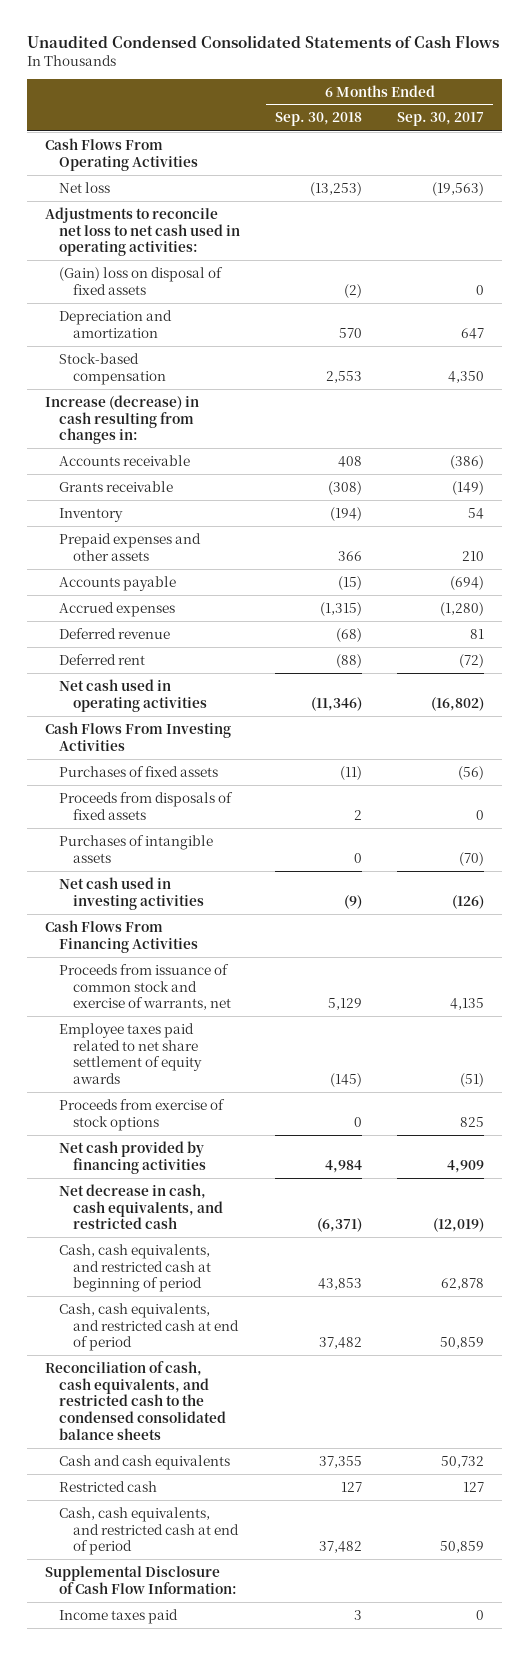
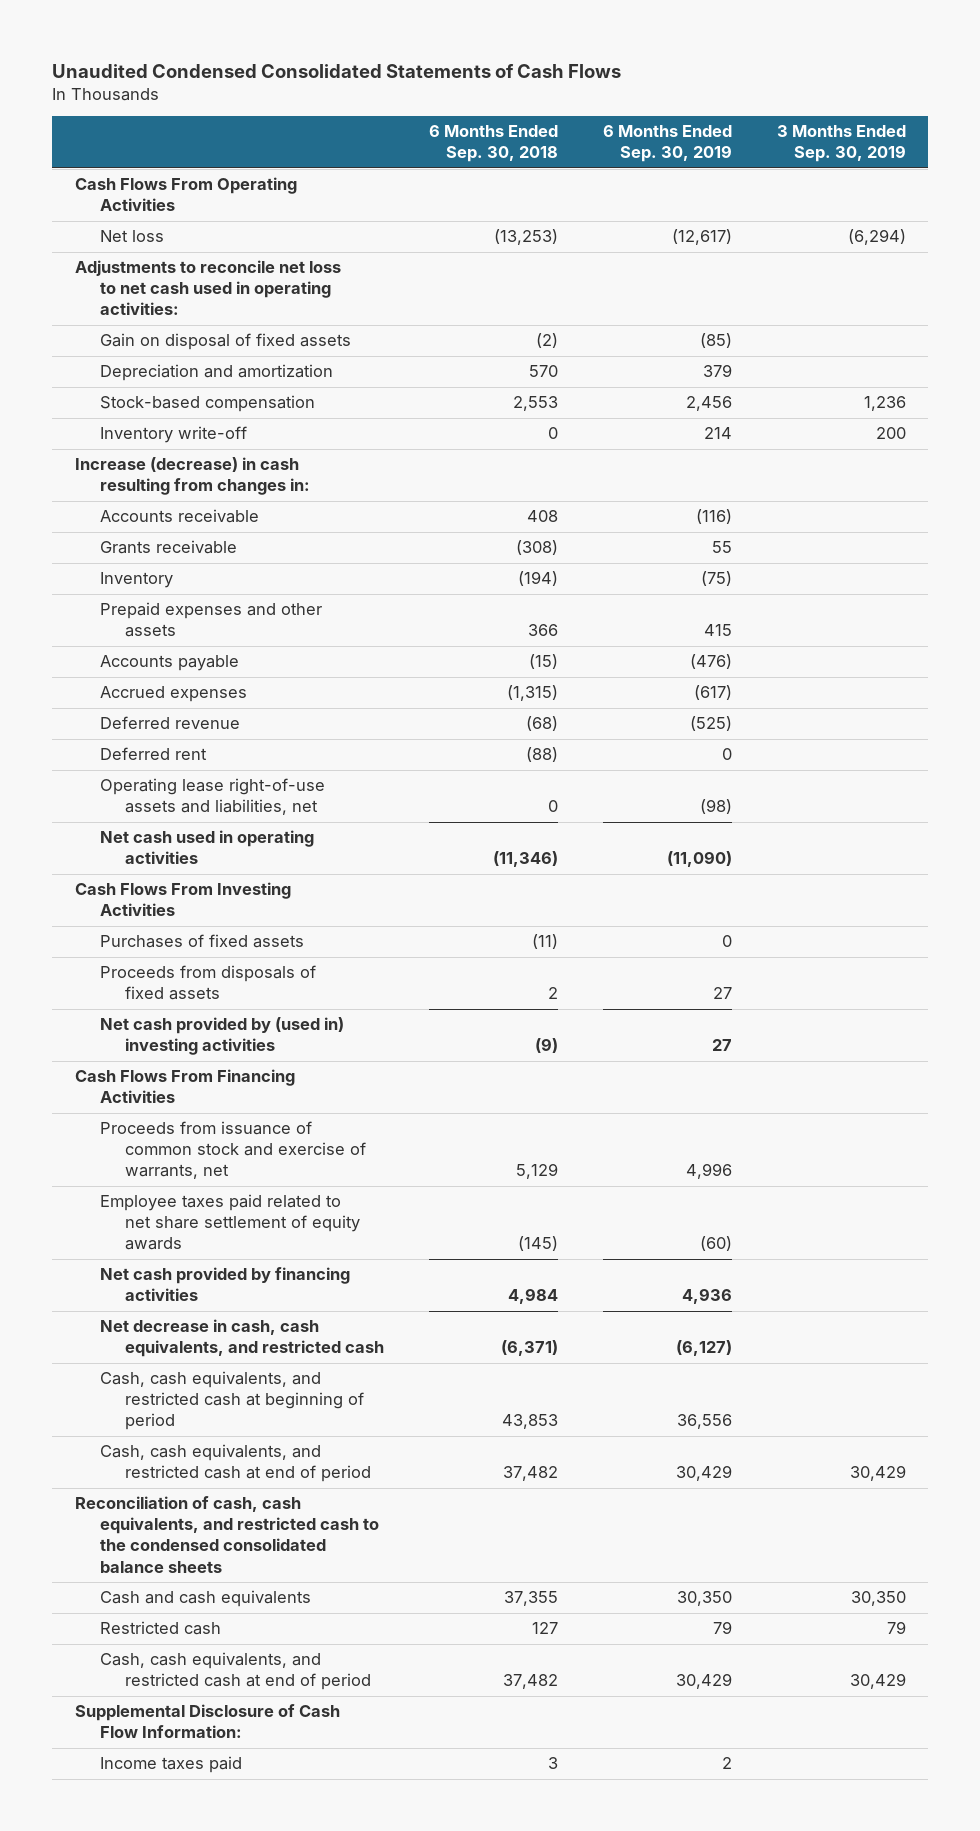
- | 6 Months Ended Sep. 30, 2018 | 6 Months Ended Sep. 30, 2017
+ | 6 Months Ended Sep. 30, 2018 | 6 Months Ended Sep. 30, 2019 | 3 Months Ended Sep. 30, 2019
- (Gain) loss on disposal of fixed assets | (2) | 0
+ Gain on disposal of fixed assets | (2) | (85) |
+ Inventory write-off | 0 | 214 | 200
+ Operating lease right-of-use assets and liabilities, net | 0 | (98) |
- Purchases of intangible assets | 0 | (70)
- Net cash used in investing activities | (9) | (126)
+ Net cash provided by (used in) investing activities | (9) | 27 |
- Proceeds from exercise of stock options | 0 | 825

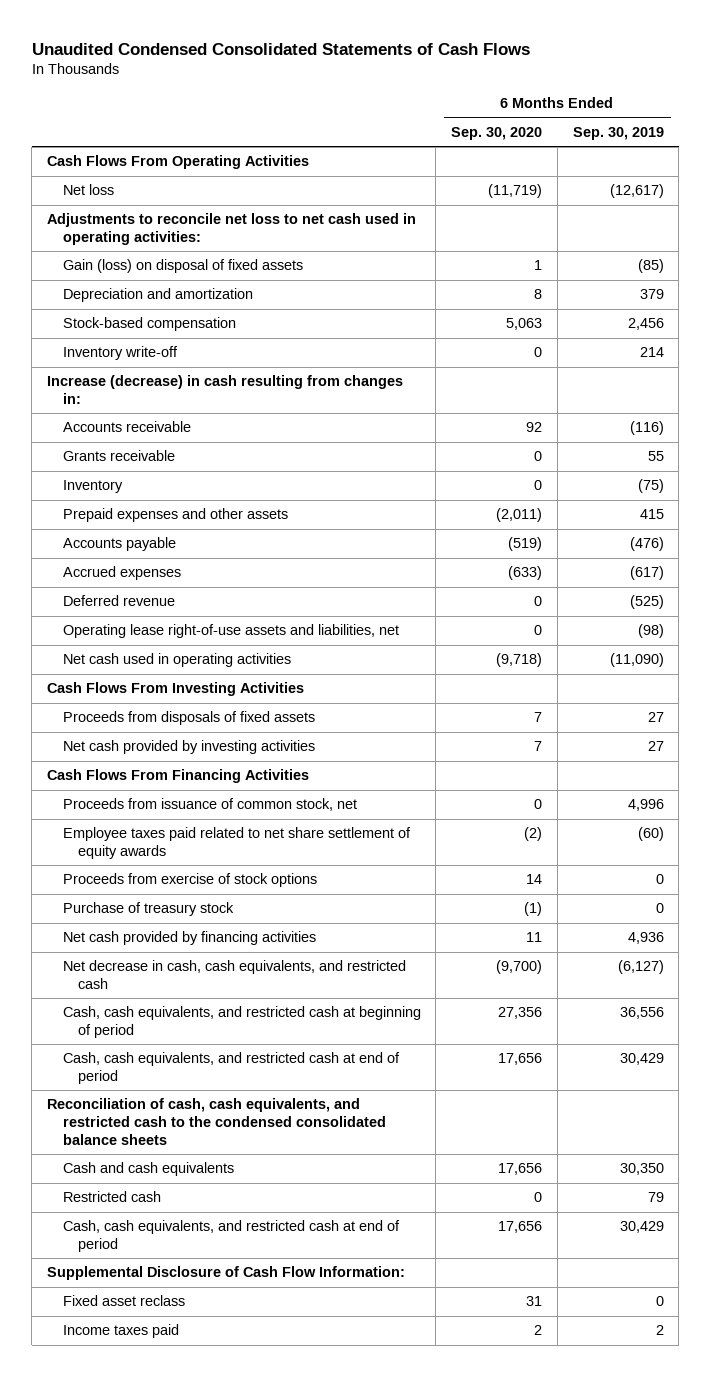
- | 6 Months Ended Sep. 30, 2018 | 6 Months Ended Sep. 30, 2019 | 3 Months Ended Sep. 30, 2019
+ | 6 Months Ended Sep. 30, 2020 | 6 Months Ended Sep. 30, 2019
- Gain on disposal of fixed assets | (2) | (85) |
+ Gain (loss) on disposal of fixed assets | 1 | (85)
- Deferred rent | (88) | 0 |
- Purchases of fixed assets | (11) | 0 |
- Net cash provided by (used in) investing activities | (9) | 27 |
+ Net cash provided by investing activities | 7 | 27
- Proceeds from issuance of common stock and exercise of warrants, net | 5,129 | 4,996 |
+ Proceeds from issuance of common stock, net | 0 | 4,996
+ Proceeds from exercise of stock options | 14 | 0
+ Purchase of treasury stock | (1) | 0
+ Fixed asset reclass | 31 | 0

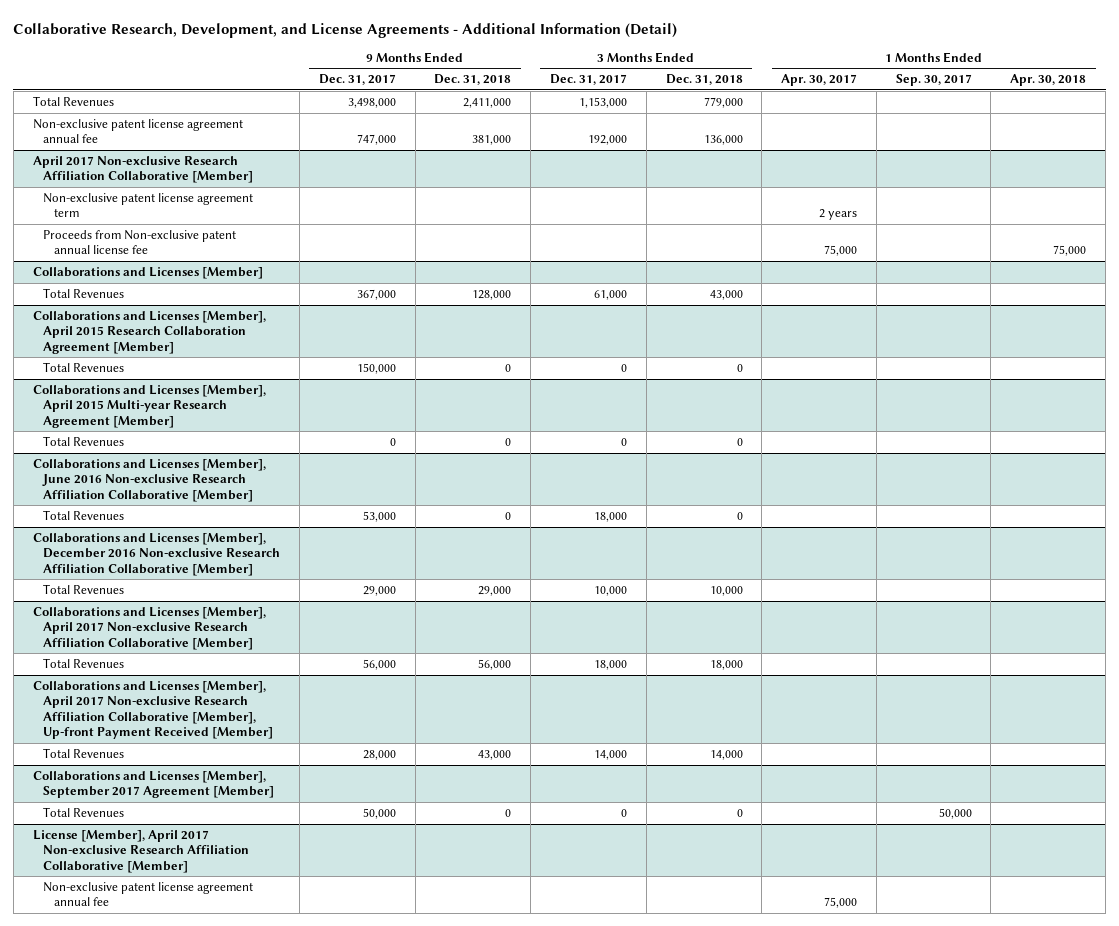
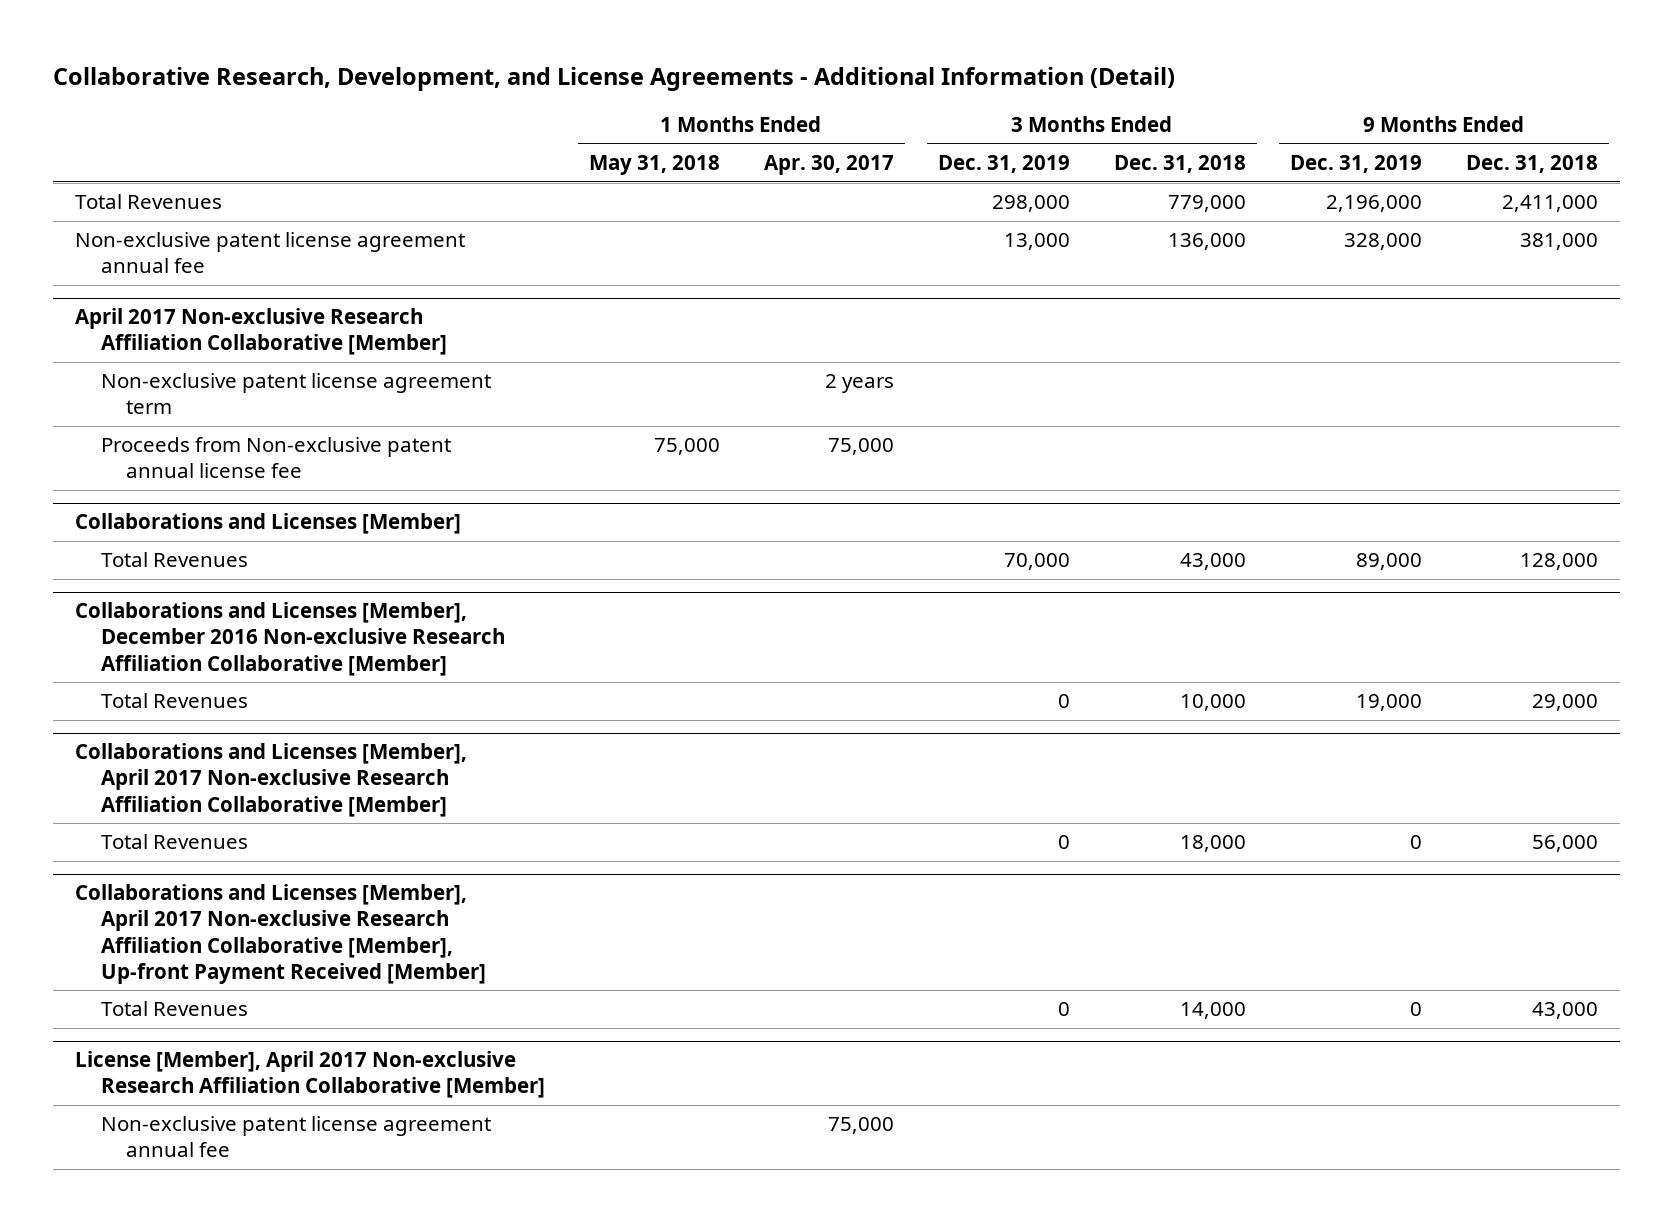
- | 9 Months Ended Dec. 31, 2017 | 9 Months Ended Dec. 31, 2018 | 3 Months Ended Dec. 31, 2017 | 3 Months Ended Dec. 31, 2018 | 1 Months Ended Apr. 30, 2017 | 1 Months Ended Sep. 30, 2017 | 1 Months Ended Apr. 30, 2018
+ | 1 Months Ended May 31, 2018 | 1 Months Ended Apr. 30, 2017 | 3 Months Ended Dec. 31, 2019 | 3 Months Ended Dec. 31, 2018 | 9 Months Ended Dec. 31, 2019 | 9 Months Ended Dec. 31, 2018
- Collaborations and Licenses [Member], April 2015 Research Collaboration Agreement [Member]
- Total Revenues | 150,000 | 0 | 0 | 0 | | |
- Collaborations and Licenses [Member], April 2015 Multi-year Research Agreement [Member]
- Total Revenues | 0 | 0 | 0 | 0 | | |
- Collaborations and Licenses [Member], June 2016 Non-exclusive Research Affiliation Collaborative [Member]
- Total Revenues | 53,000 | 0 | 18,000 | 0 | | |
- Collaborations and Licenses [Member], September 2017 Agreement [Member]
- Total Revenues | 50,000 | 0 | 0 | 0 | | 50,000 |

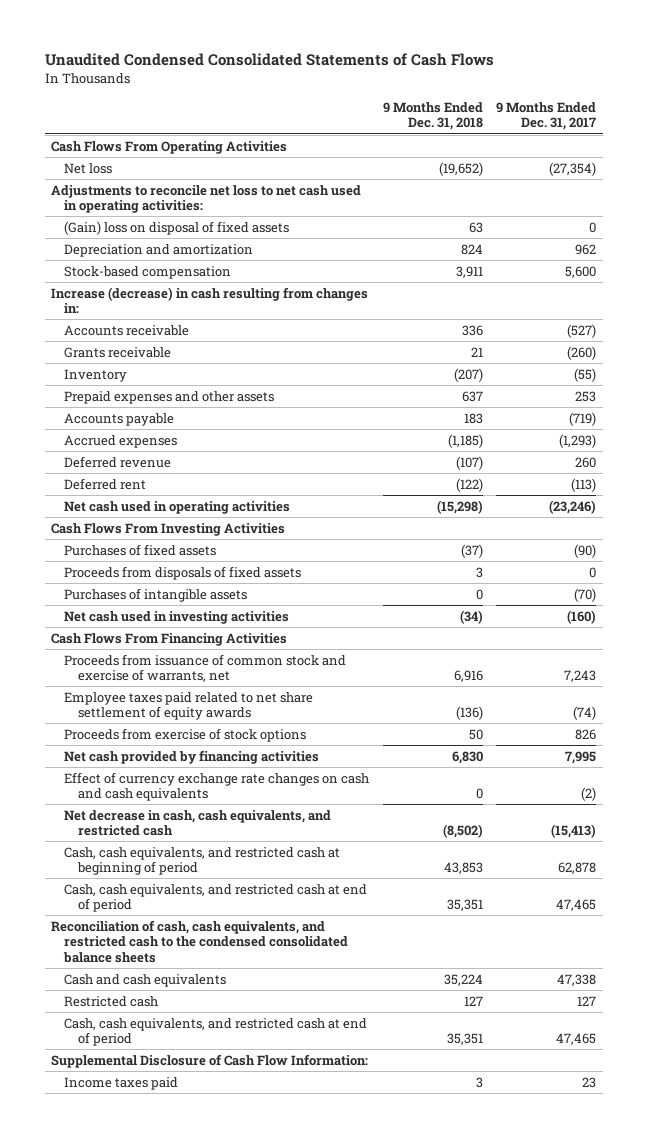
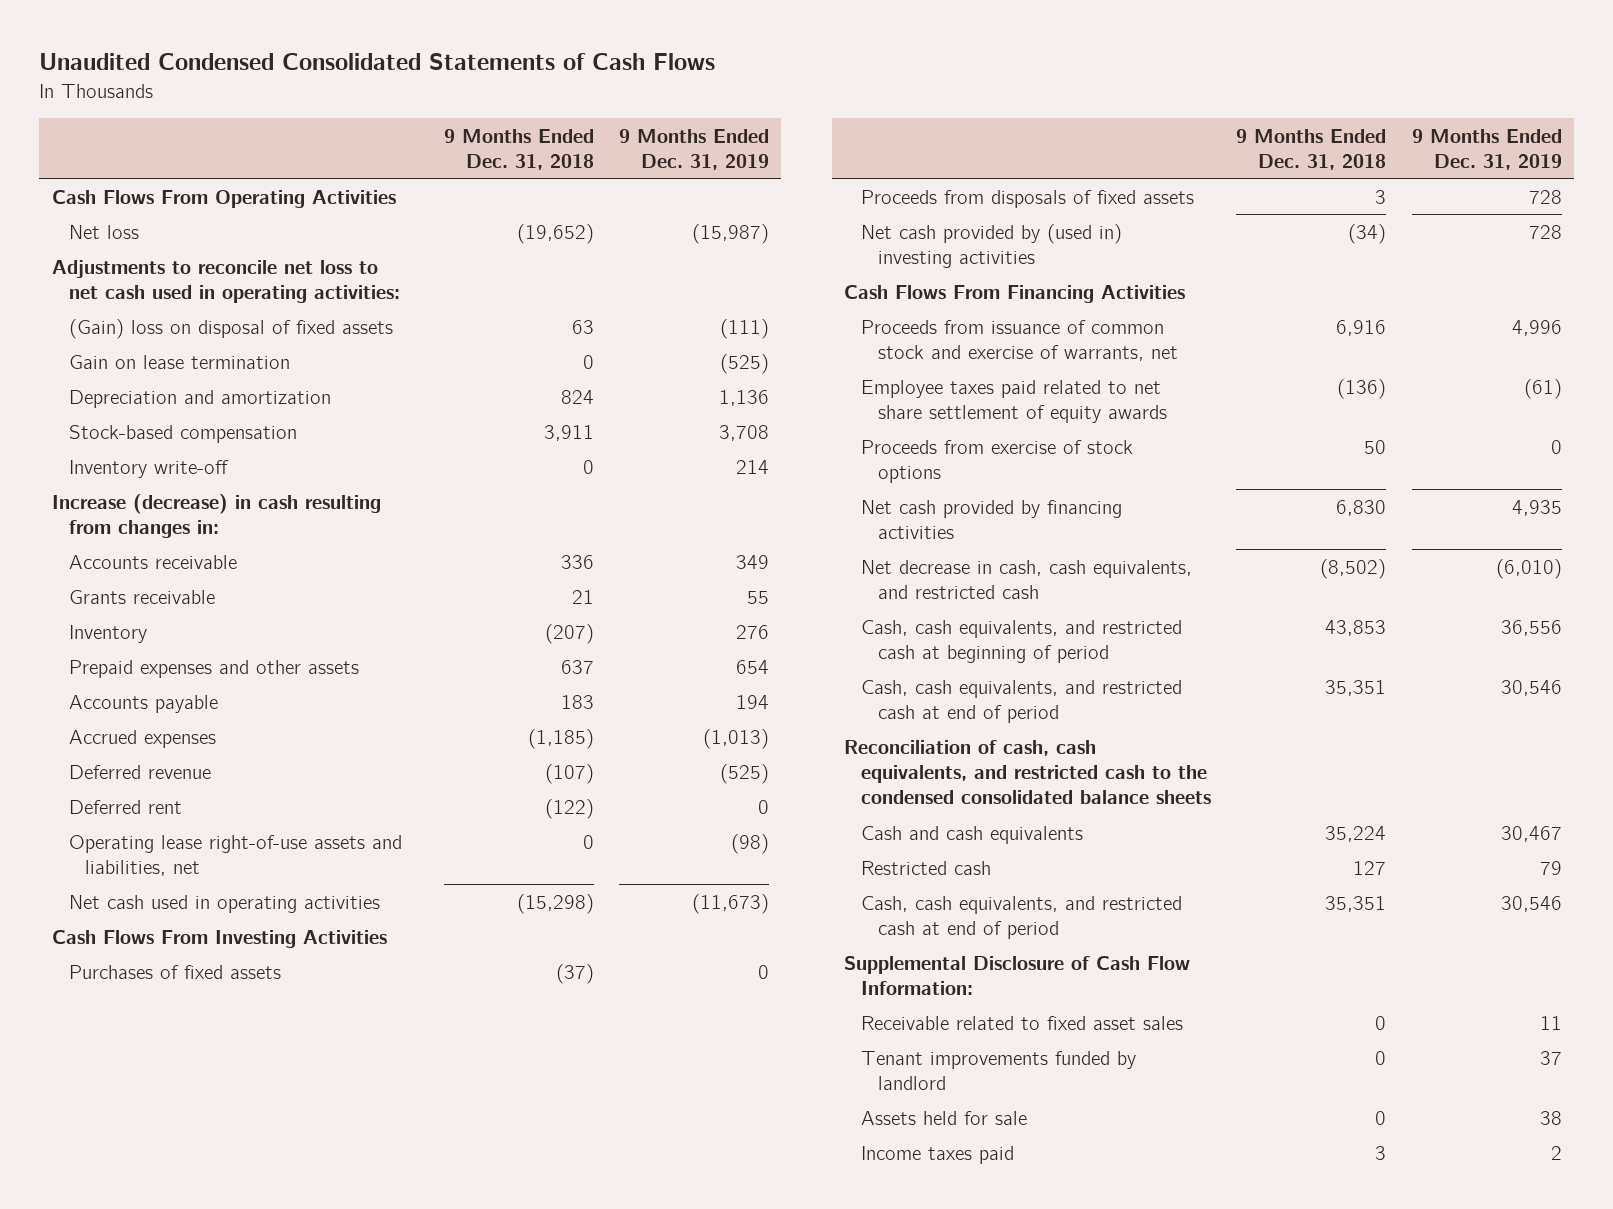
- | 9 Months Ended Dec. 31, 2018 | 9 Months Ended Dec. 31, 2017
+ | 9 Months Ended Dec. 31, 2018 | 9 Months Ended Dec. 31, 2019
+ Gain on lease termination | 0 | (525)
+ Inventory write-off | 0 | 214
+ Operating lease right-of-use assets and liabilities, net | 0 | (98)
- Purchases of intangible assets | 0 | (70)
- Net cash used in investing activities | (34) | (160)
+ Net cash provided by (used in) investing activities | (34) | 728
- Effect of currency exchange rate changes on cash and cash equivalents | 0 | (2)
+ Receivable related to fixed asset sales | 0 | 11
+ Tenant improvements funded by landlord | 0 | 37
+ Assets held for sale | 0 | 38

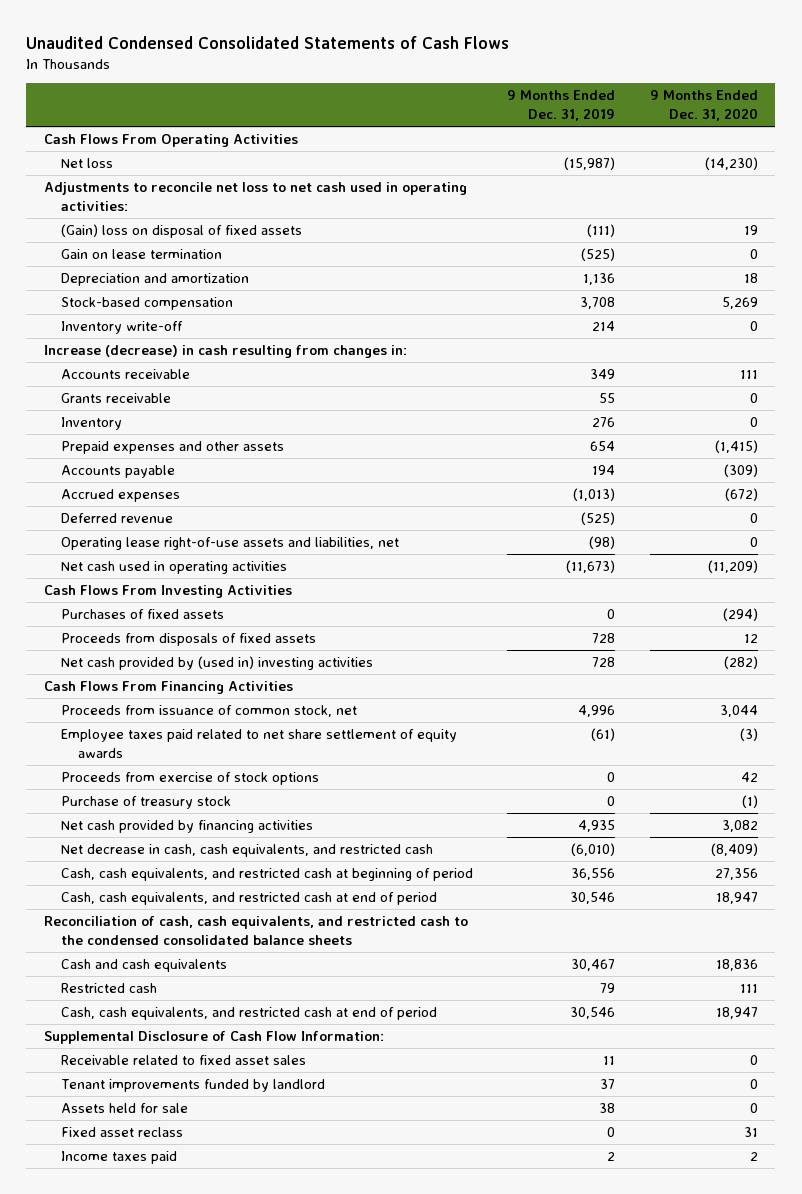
- | 9 Months Ended Dec. 31, 2018 | 9 Months Ended Dec. 31, 2019
+ | 9 Months Ended Dec. 31, 2019 | 9 Months Ended Dec. 31, 2020
- Deferred rent | (122) | 0
- Proceeds from issuance of common stock and exercise of warrants, net | 6,916 | 4,996
+ Proceeds from issuance of common stock, net | 4,996 | 3,044
+ Purchase of treasury stock | 0 | (1)
+ Fixed asset reclass | 0 | 31

